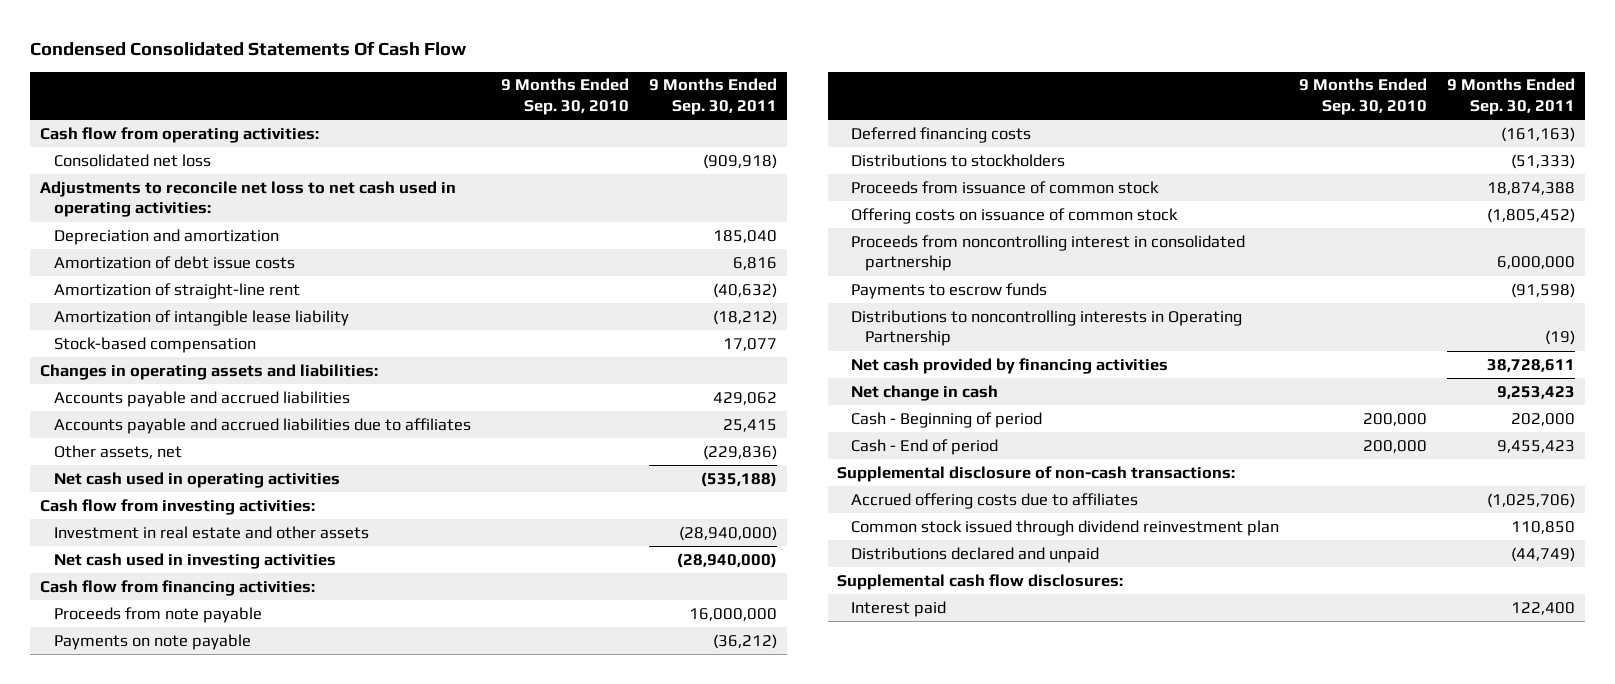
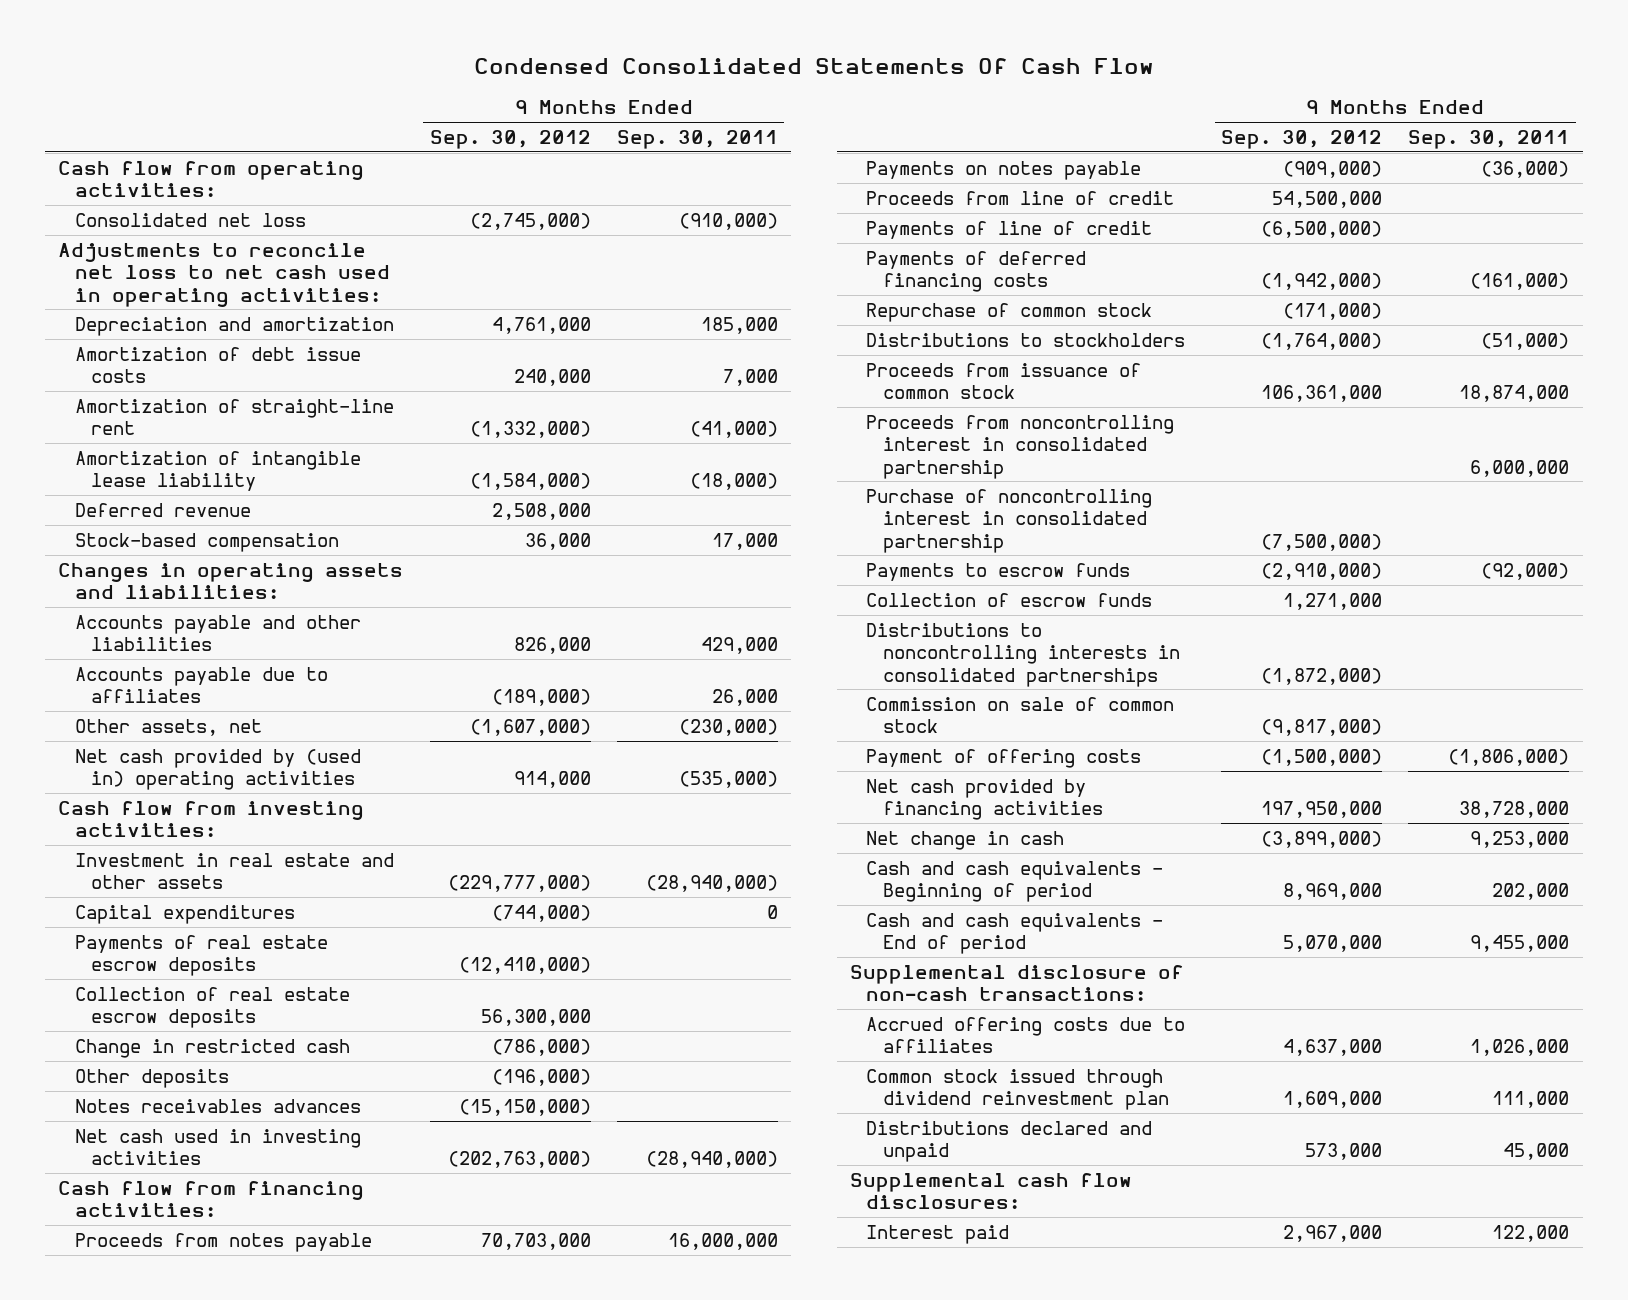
- | 9 Months Ended Sep. 30, 2010 | 9 Months Ended Sep. 30, 2011
+ | 9 Months Ended Sep. 30, 2012 | 9 Months Ended Sep. 30, 2011
- Consolidated net loss | | (909,918)
+ Consolidated net loss | (2,745,000) | (910,000)
- Depreciation and amortization | | 185,040
- Amortization of debt issue costs | | 6,816
- Amortization of straight-line rent | | (40,632)
- Amortization of intangible lease liability | | (18,212)
- Stock-based compensation | | 17,077
+ Depreciation and amortization | 4,761,000 | 185,000
+ Amortization of debt issue costs | 240,000 | 7,000
+ Amortization of straight-line rent | (1,332,000) | (41,000)
+ Amortization of intangible lease liability | (1,584,000) | (18,000)
+ Deferred revenue | 2,508,000 |
+ Stock-based compensation | 36,000 | 17,000
- Accounts payable and accrued liabilities | | 429,062
- Accounts payable and accrued liabilities due to affiliates | | 25,415
- Other assets, net | | (229,836)
- Net cash used in operating activities | | (535,188)
+ Accounts payable and other liabilities | 826,000 | 429,000
+ Accounts payable due to affiliates | (189,000) | 26,000
+ Other assets, net | (1,607,000) | (230,000)
+ Net cash provided by (used in) operating activities | 914,000 | (535,000)
+ Capital expenditures | (744,000) | 0
+ Payments of real estate escrow deposits | (12,410,000) |
+ Collection of real estate escrow deposits | 56,300,000 |
+ Change in restricted cash | (786,000) |
+ Other deposits | (196,000) |
+ Notes receivables advances | (15,150,000) |
- Proceeds from note payable | | 16,000,000
- Payments on note payable | | (36,212)
- Deferred financing costs | | (161,163)
- Distributions to stockholders | | (51,333)
- Proceeds from issuance of common stock | | 18,874,388
- Offering costs on issuance of common stock | | (1,805,452)
+ Proceeds from notes payable | 70,703,000 | 16,000,000
+ Payments on notes payable | (909,000) | (36,000)
+ Proceeds from line of credit | 54,500,000 |
+ Payments of line of credit | (6,500,000) |
+ Payments of deferred financing costs | (1,942,000) | (161,000)
+ Repurchase of common stock | (171,000) |
+ Distributions to stockholders | (1,764,000) | (51,000)
+ Proceeds from issuance of common stock | 106,361,000 | 18,874,000
- Payments to escrow funds | | (91,598)
- Distributions to noncontrolling interests in Operating Partnership | | (19)
- Net cash provided by financing activities | | 38,728,611
- Net change in cash | | 9,253,423
- Cash - Beginning of period | 200,000 | 202,000
- Cash - End of period | 200,000 | 9,455,423
+ Purchase of noncontrolling interest in consolidated partnership | (7,500,000) |
+ Payments to escrow funds | (2,910,000) | (92,000)
+ Collection of escrow funds | 1,271,000 |
+ Distributions to noncontrolling interests in consolidated partnerships | (1,872,000) |
+ Commission on sale of common stock | (9,817,000) |
+ Payment of offering costs | (1,500,000) | (1,806,000)
+ Net cash provided by financing activities | 197,950,000 | 38,728,000
+ Net change in cash | (3,899,000) | 9,253,000
+ Cash and cash equivalents - Beginning of period | 8,969,000 | 202,000
+ Cash and cash equivalents - End of period | 5,070,000 | 9,455,000
- Accrued offering costs due to affiliates | | (1,025,706)
- Common stock issued through dividend reinvestment plan | | 110,850
- Distributions declared and unpaid | | (44,749)
+ Accrued offering costs due to affiliates | 4,637,000 | 1,026,000
+ Common stock issued through dividend reinvestment plan | 1,609,000 | 111,000
+ Distributions declared and unpaid | 573,000 | 45,000
- Interest paid | | 122,400
+ Interest paid | 2,967,000 | 122,000

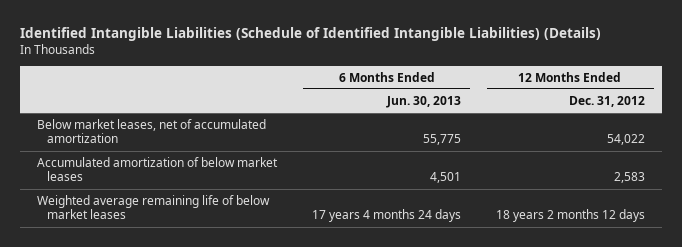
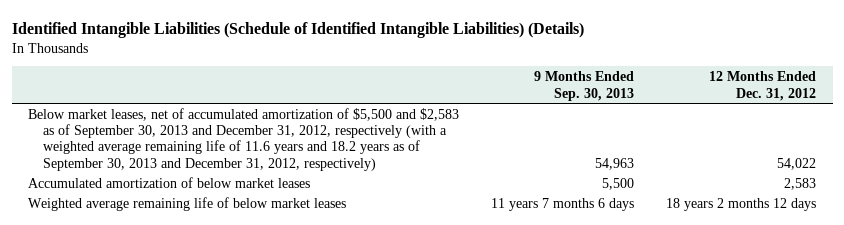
- | 6 Months Ended Jun. 30, 2013 | 12 Months Ended Dec. 31, 2012
+ | 9 Months Ended Sep. 30, 2013 | 12 Months Ended Dec. 31, 2012
- Below market leases, net of accumulated amortization | 55,775 | 54,022
+ Below market leases, net of accumulated amortization of $5,500 and $2,583 as of September 30, 2013 and December 31, 2012, respectively (with a weighted average remaining life of 11.6 years and 18.2 years as of September 30, 2013 and December 31, 2012, respectively) | 54,963 | 54,022

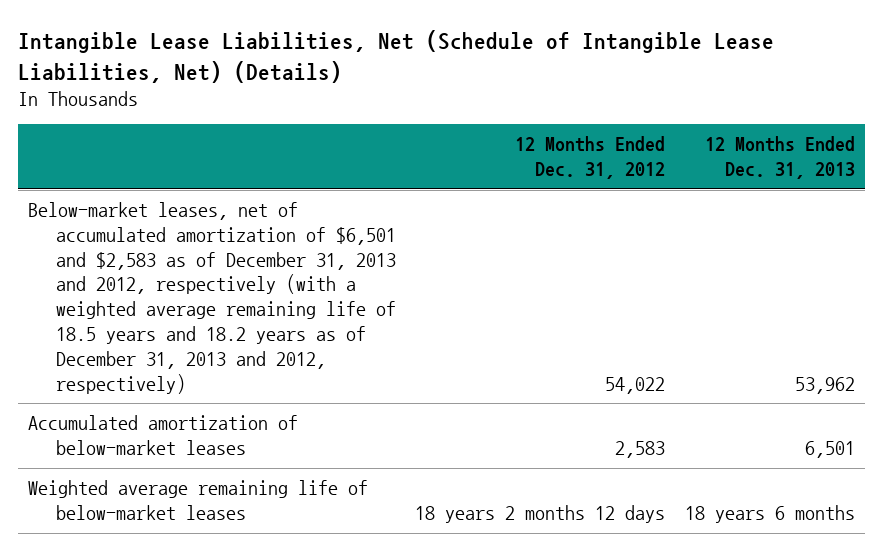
- Identified Intangible Liabilities (Schedule of Identified Intangible Liabilities) (Details)
+ Intangible Lease Liabilities, Net (Schedule of Intangible Lease Liabilities, Net) (Details)
- | 9 Months Ended Sep. 30, 2013 | 12 Months Ended Dec. 31, 2012
+ | 12 Months Ended Dec. 31, 2012 | 12 Months Ended Dec. 31, 2013
- Below market leases, net of accumulated amortization of $5,500 and $2,583 as of September 30, 2013 and December 31, 2012, respectively (with a weighted average remaining life of 11.6 years and 18.2 years as of September 30, 2013 and December 31, 2012, respectively) | 54,963 | 54,022
- Accumulated amortization of below market leases | 5,500 | 2,583
- Weighted average remaining life of below market leases | 11 years 7 months 6 days | 18 years 2 months 12 days
+ Below-market leases, net of accumulated amortization of $6,501 and $2,583 as of December 31, 2013 and 2012, respectively (with a weighted average remaining life of 18.5 years and 18.2 years as of December 31, 2013 and 2012, respectively) | 54,022 | 53,962
+ Accumulated amortization of below-market leases | 2,583 | 6,501
+ Weighted average remaining life of below-market leases | 18 years 2 months 12 days | 18 years 6 months

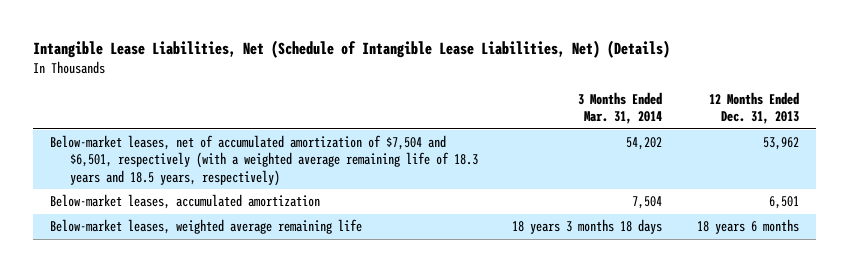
- | 12 Months Ended Dec. 31, 2012 | 12 Months Ended Dec. 31, 2013
+ | 3 Months Ended Mar. 31, 2014 | 12 Months Ended Dec. 31, 2013
- Below-market leases, net of accumulated amortization of $6,501 and $2,583 as of December 31, 2013 and 2012, respectively (with a weighted average remaining life of 18.5 years and 18.2 years as of December 31, 2013 and 2012, respectively) | 54,022 | 53,962
- Accumulated amortization of below-market leases | 2,583 | 6,501
- Weighted average remaining life of below-market leases | 18 years 2 months 12 days | 18 years 6 months
+ Below-market leases, net of accumulated amortization of $7,504 and $6,501, respectively (with a weighted average remaining life of 18.3 years and 18.5 years, respectively) | 54,202 | 53,962
+ Below-market leases, accumulated amortization | 7,504 | 6,501
+ Below-market leases, weighted average remaining life | 18 years 3 months 18 days | 18 years 6 months

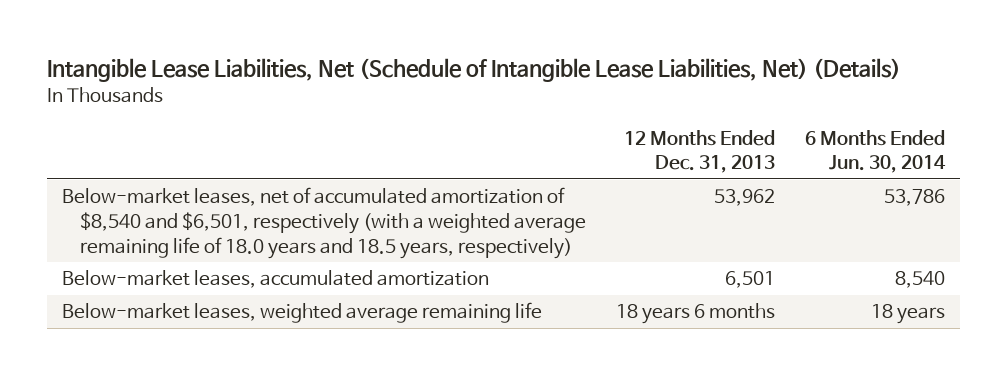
- | 3 Months Ended Mar. 31, 2014 | 12 Months Ended Dec. 31, 2013
+ | 12 Months Ended Dec. 31, 2013 | 6 Months Ended Jun. 30, 2014
- Below-market leases, net of accumulated amortization of $7,504 and $6,501, respectively (with a weighted average remaining life of 18.3 years and 18.5 years, respectively) | 54,202 | 53,962
+ Below-market leases, net of accumulated amortization of $8,540 and $6,501, respectively (with a weighted average remaining life of 18.0 years and 18.5 years, respectively) | 53,962 | 53,786

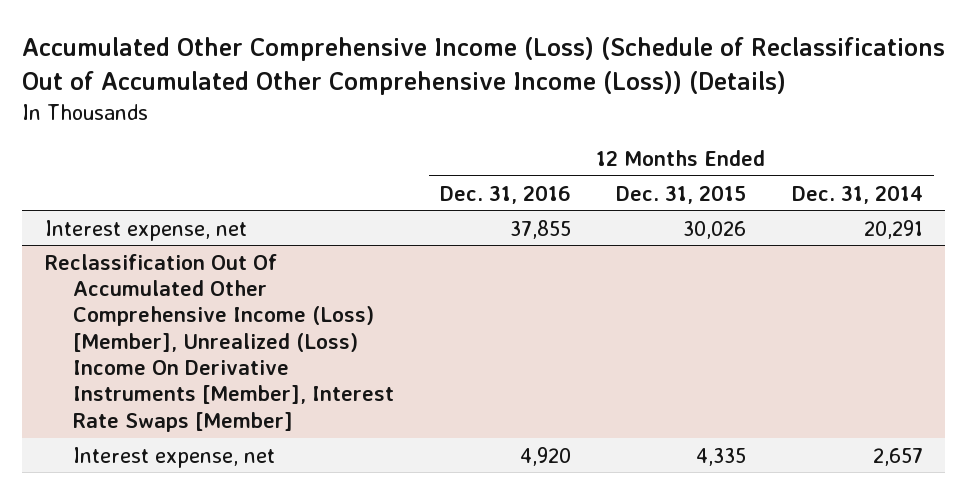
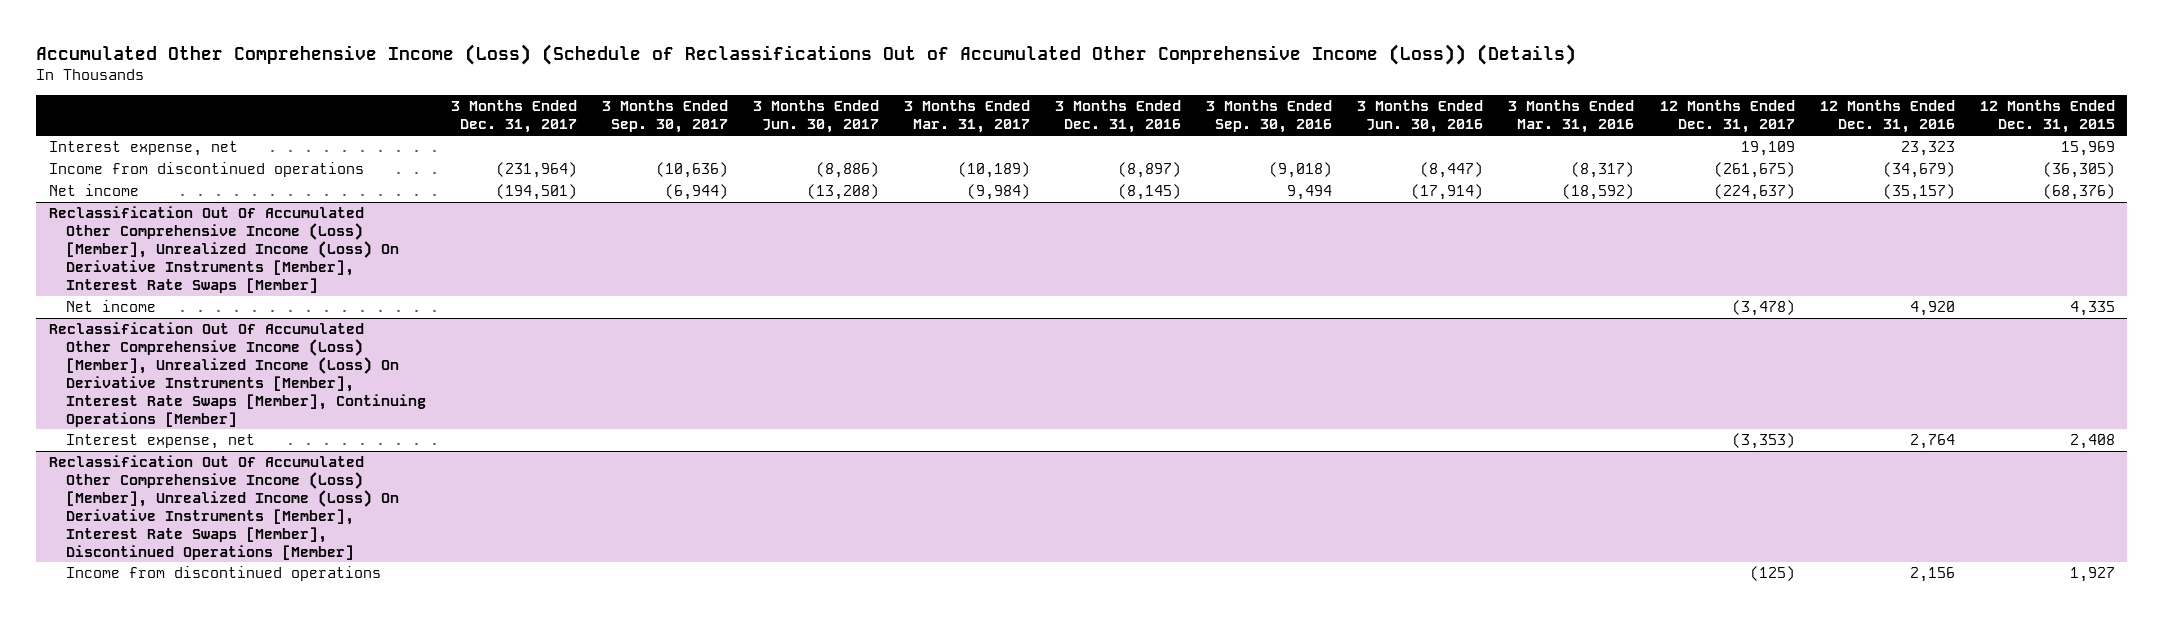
- | 12 Months Ended Dec. 31, 2016 | 12 Months Ended Dec. 31, 2015 | 12 Months Ended Dec. 31, 2014
+ | 3 Months Ended Dec. 31, 2017 | 3 Months Ended Sep. 30, 2017 | 3 Months Ended Jun. 30, 2017 | 3 Months Ended Mar. 31, 2017 | 3 Months Ended Dec. 31, 2016 | 3 Months Ended Sep. 30, 2016 | 3 Months Ended Jun. 30, 2016 | 3 Months Ended Mar. 31, 2016 | 12 Months Ended Dec. 31, 2017 | 12 Months Ended Dec. 31, 2016 | 12 Months Ended Dec. 31, 2015
- Interest expense, net | 37,855 | 30,026 | 20,291
- Reclassification Out Of Accumulated Other Comprehensive Income (Loss) [Member], Unrealized (Loss) Income On Derivative Instruments [Member], Interest Rate Swaps [Member]
- Interest expense, net | 4,920 | 4,335 | 2,657
+ Interest expense, net | | | | | | | | | 19,109 | 23,323 | 15,969
+ Income from discontinued operations | (231,964) | (10,636) | (8,886) | (10,189) | (8,897) | (9,018) | (8,447) | (8,317) | (261,675) | (34,679) | (36,305)
+ Net income | (194,501) | (6,944) | (13,208) | (9,984) | (8,145) | 9,494 | (17,914) | (18,592) | (224,637) | (35,157) | (68,376)
+ Reclassification Out Of Accumulated Other Comprehensive Income (Loss) [Member], Unrealized Income (Loss) On Derivative Instruments [Member], Interest Rate Swaps [Member]
+ Net income | | | | | | | | | (3,478) | 4,920 | 4,335
+ Reclassification Out Of Accumulated Other Comprehensive Income (Loss) [Member], Unrealized Income (Loss) On Derivative Instruments [Member], Interest Rate Swaps [Member], Continuing Operations [Member]
+ Interest expense, net | | | | | | | | | (3,353) | 2,764 | 2,408
+ Reclassification Out Of Accumulated Other Comprehensive Income (Loss) [Member], Unrealized Income (Loss) On Derivative Instruments [Member], Interest Rate Swaps [Member], Discontinued Operations [Member]
+ Income from discontinued operations | | | | | | | | | (125) | 2,156 | 1,927

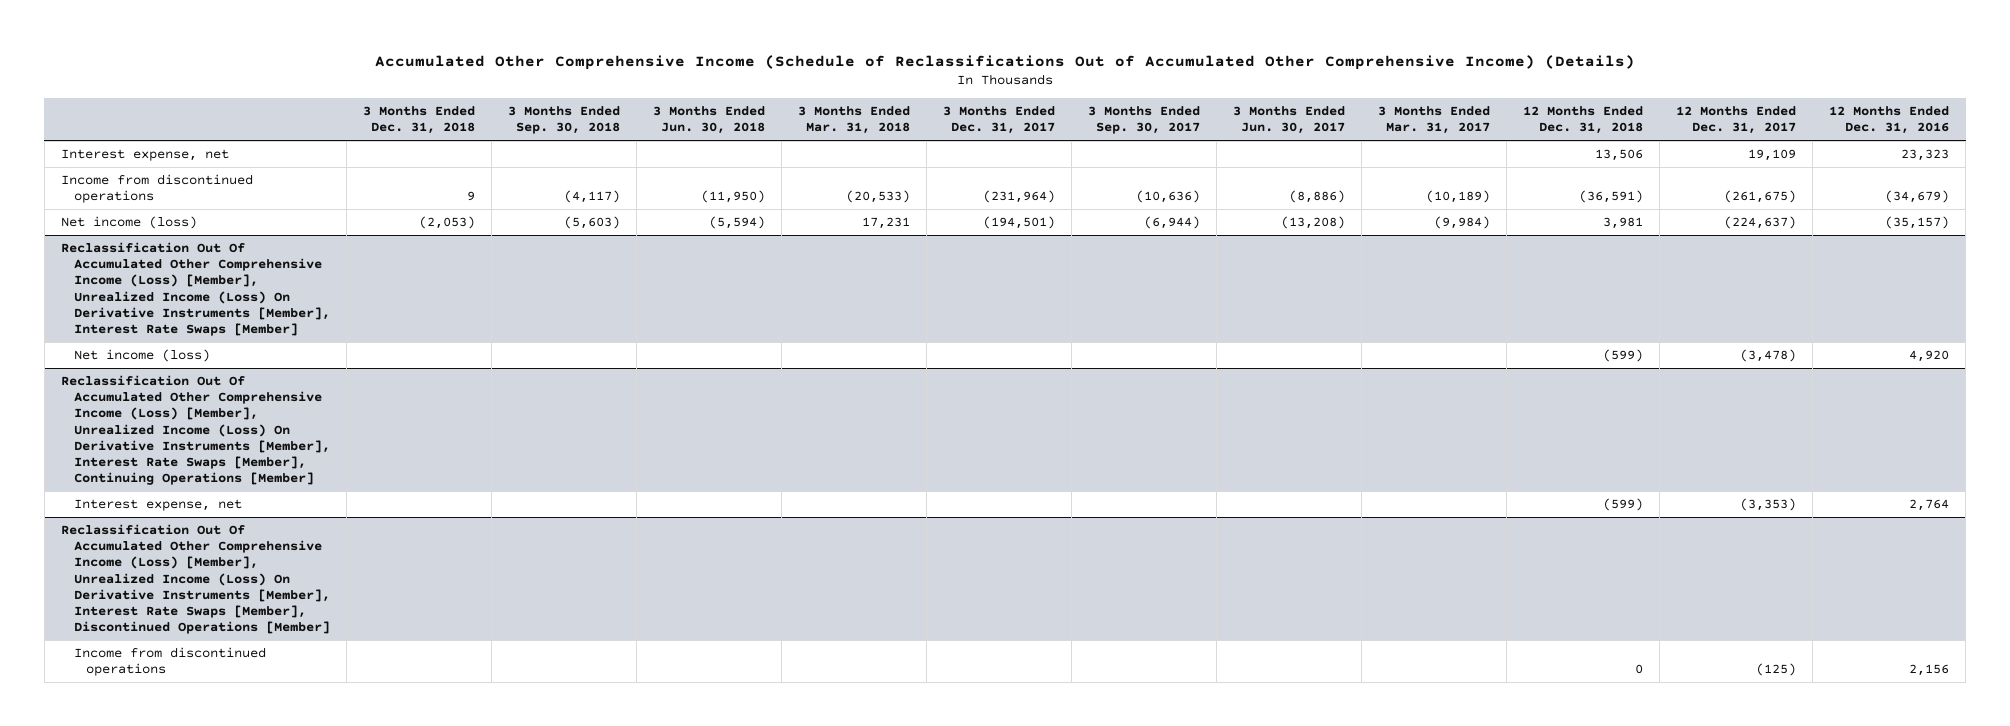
- Accumulated Other Comprehensive Income (Loss) (Schedule of Reclassifications Out of Accumulated Other Comprehensive Income (Loss)) (Details)
+ Accumulated Other Comprehensive Income (Schedule of Reclassifications Out of Accumulated Other Comprehensive Income) (Details)
- | 3 Months Ended Dec. 31, 2017 | 3 Months Ended Sep. 30, 2017 | 3 Months Ended Jun. 30, 2017 | 3 Months Ended Mar. 31, 2017 | 3 Months Ended Dec. 31, 2016 | 3 Months Ended Sep. 30, 2016 | 3 Months Ended Jun. 30, 2016 | 3 Months Ended Mar. 31, 2016 | 12 Months Ended Dec. 31, 2017 | 12 Months Ended Dec. 31, 2016 | 12 Months Ended Dec. 31, 2015
+ | 3 Months Ended Dec. 31, 2018 | 3 Months Ended Sep. 30, 2018 | 3 Months Ended Jun. 30, 2018 | 3 Months Ended Mar. 31, 2018 | 3 Months Ended Dec. 31, 2017 | 3 Months Ended Sep. 30, 2017 | 3 Months Ended Jun. 30, 2017 | 3 Months Ended Mar. 31, 2017 | 12 Months Ended Dec. 31, 2018 | 12 Months Ended Dec. 31, 2017 | 12 Months Ended Dec. 31, 2016
- Net income | (194,501) | (6,944) | (13,208) | (9,984) | (8,145) | 9,494 | (17,914) | (18,592) | (224,637) | (35,157) | (68,376)
+ Net income (loss) | (2,053) | (5,603) | (5,594) | 17,231 | (194,501) | (6,944) | (13,208) | (9,984) | 3,981 | (224,637) | (35,157)
@ Reclassification Out Of Accumulated Other Comprehensive Income (Loss) [Member], Unrealized Income (Loss) On Derivative Instruments [Member], Interest Rate Swaps [Member]
- Net income | | | | | | | | | (3,478) | 4,920 | 4,335
+ Net income (loss) | | | | | | | | | (599) | (3,478) | 4,920

